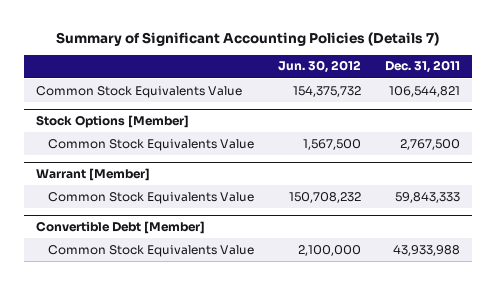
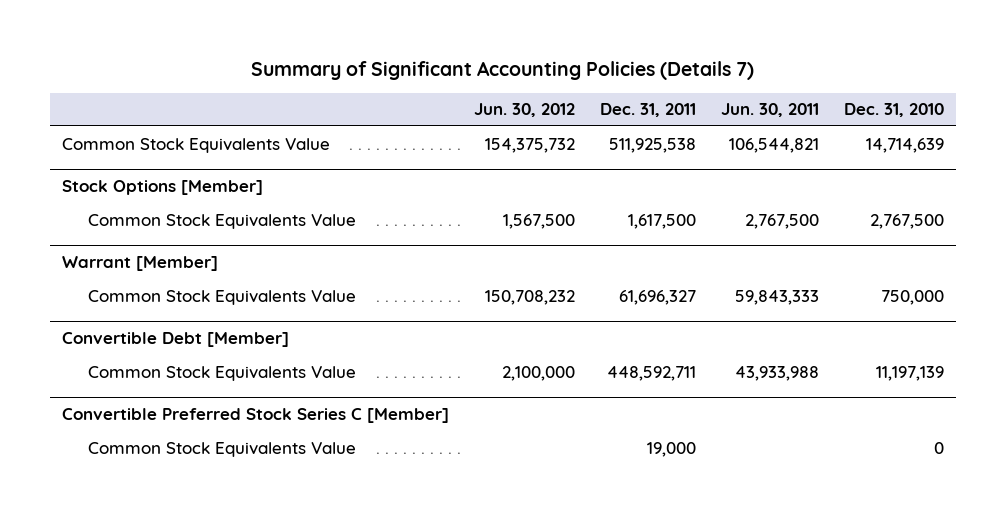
- | Jun. 30, 2012 | Dec. 31, 2011
+ | Jun. 30, 2012 | Dec. 31, 2011 | Jun. 30, 2011 | Dec. 31, 2010
- Common Stock Equivalents Value | 154,375,732 | 106,544,821
+ Common Stock Equivalents Value | 154,375,732 | 511,925,538 | 106,544,821 | 14,714,639
@ Stock Options [Member]
- Common Stock Equivalents Value | 1,567,500 | 2,767,500
+ Common Stock Equivalents Value | 1,567,500 | 1,617,500 | 2,767,500 | 2,767,500
@ Warrant [Member]
- Common Stock Equivalents Value | 150,708,232 | 59,843,333
+ Common Stock Equivalents Value | 150,708,232 | 61,696,327 | 59,843,333 | 750,000
@ Convertible Debt [Member]
- Common Stock Equivalents Value | 2,100,000 | 43,933,988
+ Common Stock Equivalents Value | 2,100,000 | 448,592,711 | 43,933,988 | 11,197,139
+ Convertible Preferred Stock Series C [Member]
+ Common Stock Equivalents Value | | 19,000 | | 0

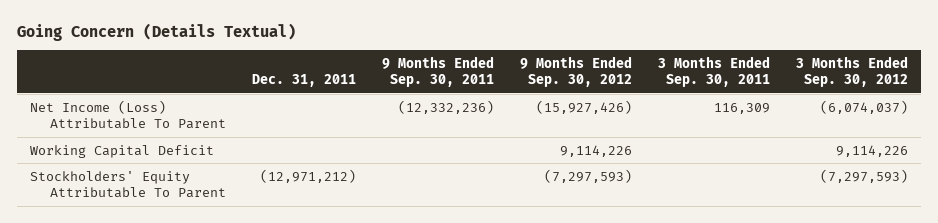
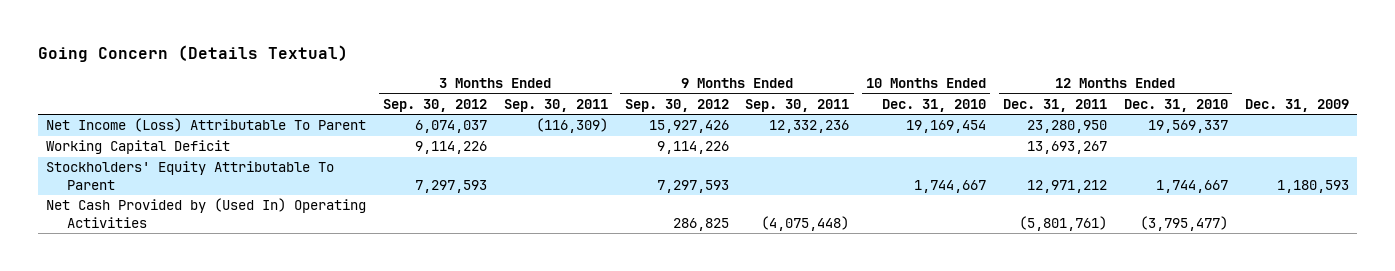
- | Dec. 31, 2011 | 9 Months Ended Sep. 30, 2011 | 9 Months Ended Sep. 30, 2012 | 3 Months Ended Sep. 30, 2011 | 3 Months Ended Sep. 30, 2012
+ | 3 Months Ended Sep. 30, 2012 | 3 Months Ended Sep. 30, 2011 | 9 Months Ended Sep. 30, 2012 | 9 Months Ended Sep. 30, 2011 | 10 Months Ended Dec. 31, 2010 | 12 Months Ended Dec. 31, 2011 | 12 Months Ended Dec. 31, 2010 | Dec. 31, 2009
- Net Income (Loss) Attributable To Parent | | (12,332,236) | (15,927,426) | 116,309 | (6,074,037)
+ Net Income (Loss) Attributable To Parent | 6,074,037 | (116,309) | 15,927,426 | 12,332,236 | 19,169,454 | 23,280,950 | 19,569,337 |
- Stockholders' Equity Attributable To Parent | (12,971,212) | | (7,297,593) | | (7,297,593)
+ Stockholders' Equity Attributable To Parent | 7,297,593 | | 7,297,593 | | 1,744,667 | 12,971,212 | 1,744,667 | 1,180,593
+ Net Cash Provided by (Used In) Operating Activities | | | 286,825 | (4,075,448) | | (5,801,761) | (3,795,477) |

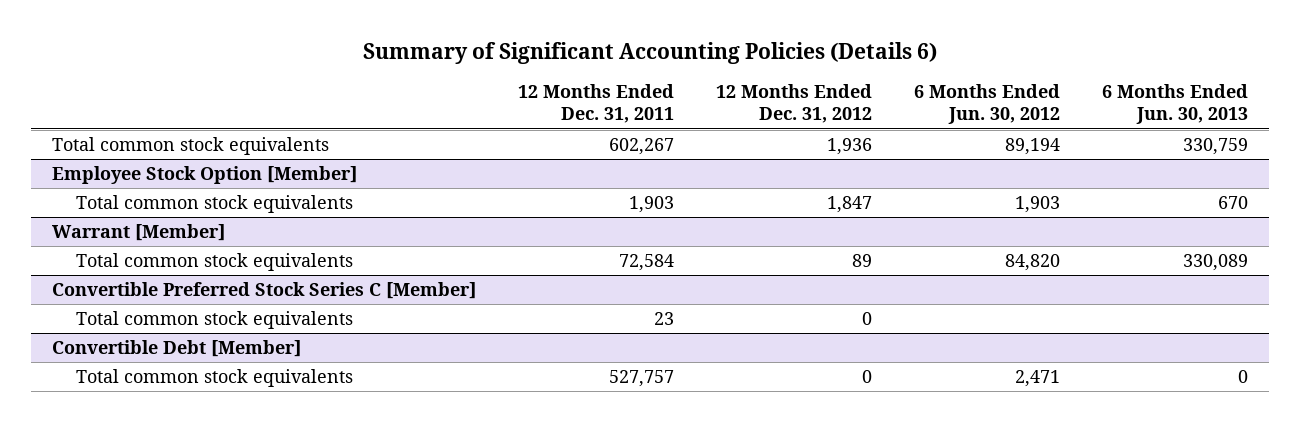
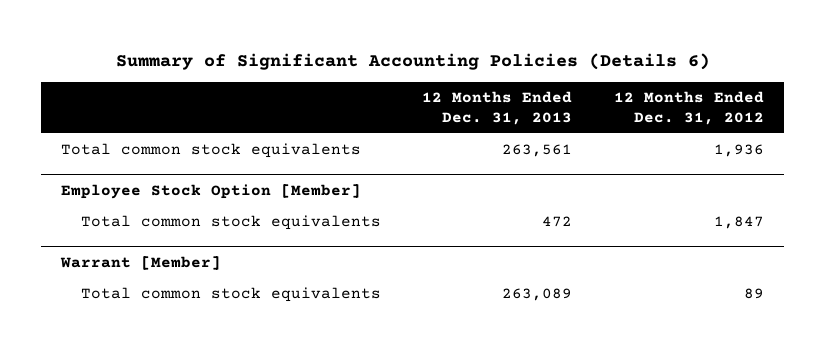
- | 12 Months Ended Dec. 31, 2011 | 12 Months Ended Dec. 31, 2012 | 6 Months Ended Jun. 30, 2012 | 6 Months Ended Jun. 30, 2013
+ | 12 Months Ended Dec. 31, 2013 | 12 Months Ended Dec. 31, 2012
- Convertible Preferred Stock Series C [Member]
- Total common stock equivalents | 23 | 0 | |
- Convertible Debt [Member]
- Total common stock equivalents | 527,757 | 0 | 2,471 | 0

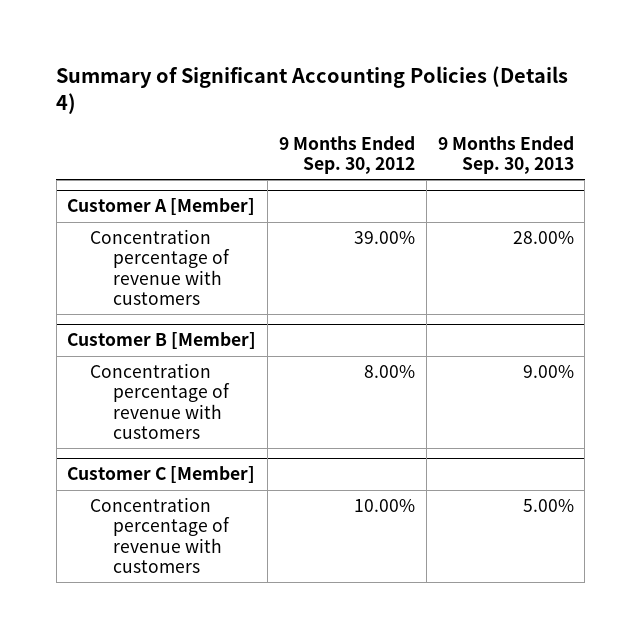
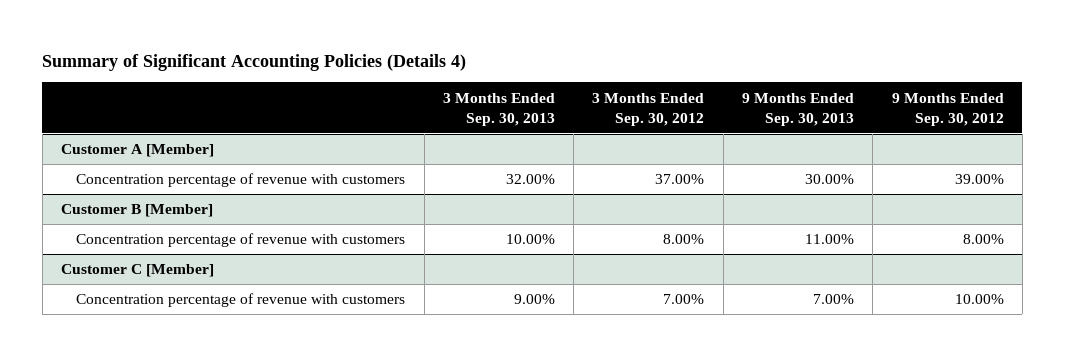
- | 9 Months Ended Sep. 30, 2012 | 9 Months Ended Sep. 30, 2013
+ | 3 Months Ended Sep. 30, 2013 | 3 Months Ended Sep. 30, 2012 | 9 Months Ended Sep. 30, 2013 | 9 Months Ended Sep. 30, 2012
@ Customer A [Member]
- Concentration percentage of revenue with customers | 39.00% | 28.00%
+ Concentration percentage of revenue with customers | 32.00% | 37.00% | 30.00% | 39.00%
@ Customer B [Member]
- Concentration percentage of revenue with customers | 8.00% | 9.00%
+ Concentration percentage of revenue with customers | 10.00% | 8.00% | 11.00% | 8.00%
@ Customer C [Member]
- Concentration percentage of revenue with customers | 10.00% | 5.00%
+ Concentration percentage of revenue with customers | 9.00% | 7.00% | 7.00% | 10.00%

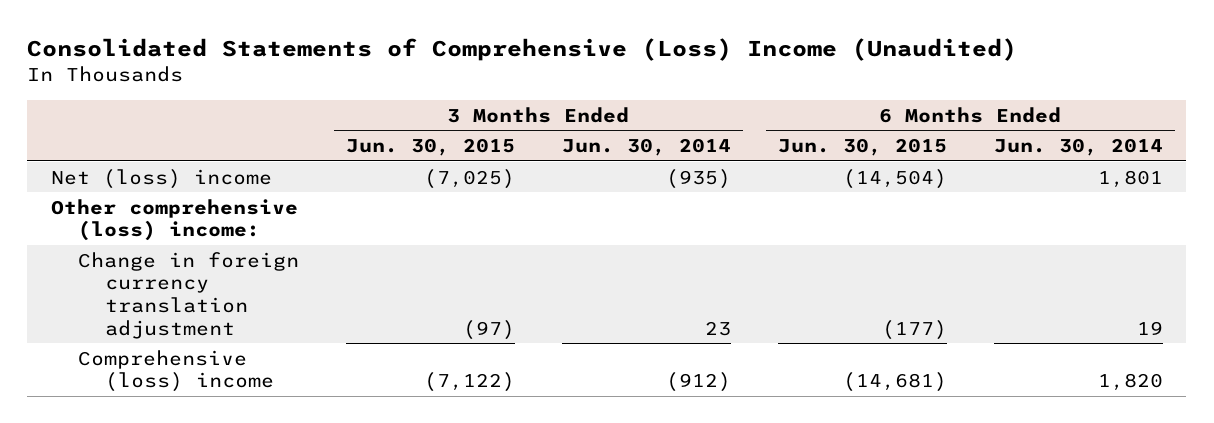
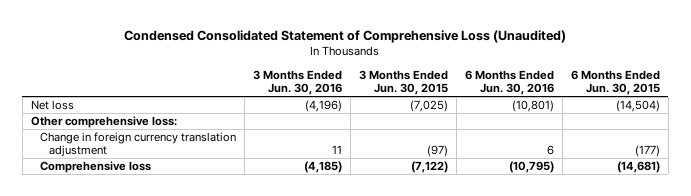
- Consolidated Statements of Comprehensive (Loss) Income (Unaudited)
+ Condensed Consolidated Statement of Comprehensive Loss (Unaudited)
- | 3 Months Ended Jun. 30, 2015 | 3 Months Ended Jun. 30, 2014 | 6 Months Ended Jun. 30, 2015 | 6 Months Ended Jun. 30, 2014
+ | 3 Months Ended Jun. 30, 2016 | 3 Months Ended Jun. 30, 2015 | 6 Months Ended Jun. 30, 2016 | 6 Months Ended Jun. 30, 2015
- Net (loss) income | (7,025) | (935) | (14,504) | 1,801
- Other comprehensive (loss) income:
+ Net loss | (4,196) | (7,025) | (10,801) | (14,504)
+ Other comprehensive loss:
- Comprehensive (loss) income | (7,122) | (912) | (14,681) | 1,820
+ Comprehensive loss | (4,185) | (7,122) | (10,795) | (14,681)

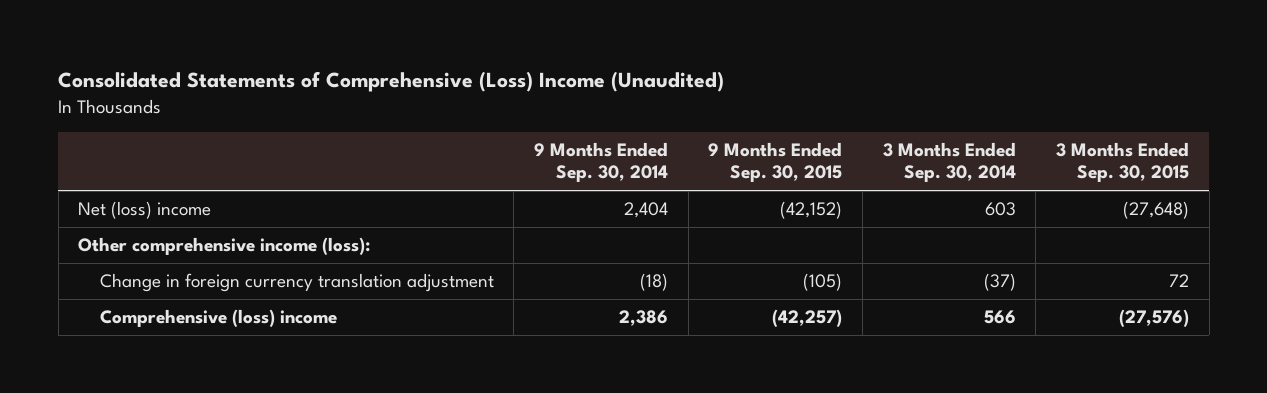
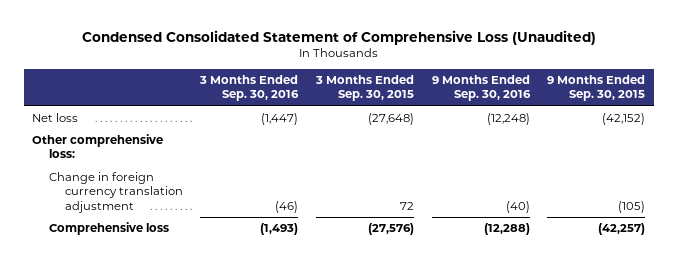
- Consolidated Statements of Comprehensive (Loss) Income (Unaudited)
+ Condensed Consolidated Statement of Comprehensive Loss (Unaudited)
- | 9 Months Ended Sep. 30, 2014 | 9 Months Ended Sep. 30, 2015 | 3 Months Ended Sep. 30, 2014 | 3 Months Ended Sep. 30, 2015
+ | 3 Months Ended Sep. 30, 2016 | 3 Months Ended Sep. 30, 2015 | 9 Months Ended Sep. 30, 2016 | 9 Months Ended Sep. 30, 2015
- Net (loss) income | 2,404 | (42,152) | 603 | (27,648)
- Other comprehensive income (loss):
+ Net loss | (1,447) | (27,648) | (12,248) | (42,152)
+ Other comprehensive loss:
- Comprehensive (loss) income | 2,386 | (42,257) | 566 | (27,576)
+ Comprehensive loss | (1,493) | (27,576) | (12,288) | (42,257)

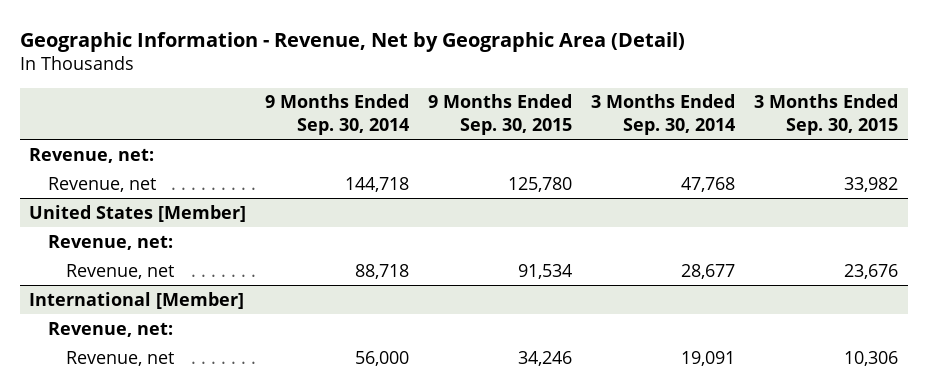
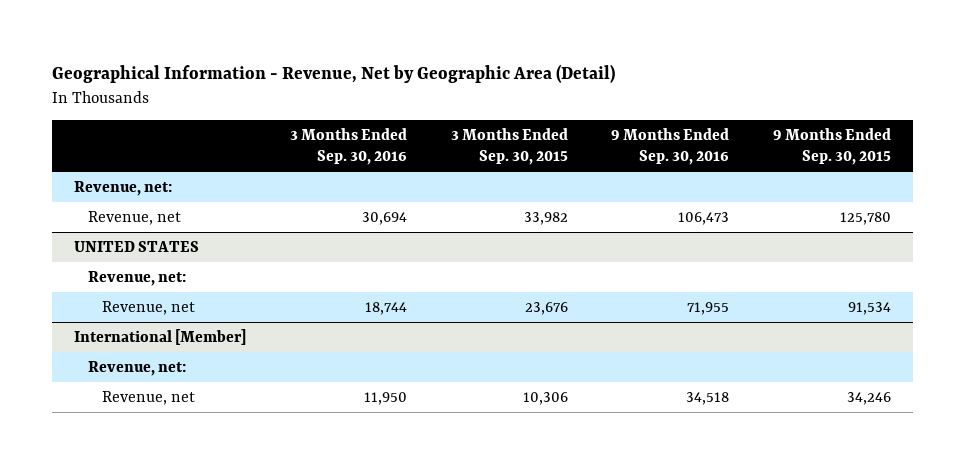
- Geographic Information - Revenue, Net by Geographic Area (Detail)
+ Geographical Information - Revenue, Net by Geographic Area (Detail)
- | 9 Months Ended Sep. 30, 2014 | 9 Months Ended Sep. 30, 2015 | 3 Months Ended Sep. 30, 2014 | 3 Months Ended Sep. 30, 2015
+ | 3 Months Ended Sep. 30, 2016 | 3 Months Ended Sep. 30, 2015 | 9 Months Ended Sep. 30, 2016 | 9 Months Ended Sep. 30, 2015
- United States [Member]
+ UNITED STATES

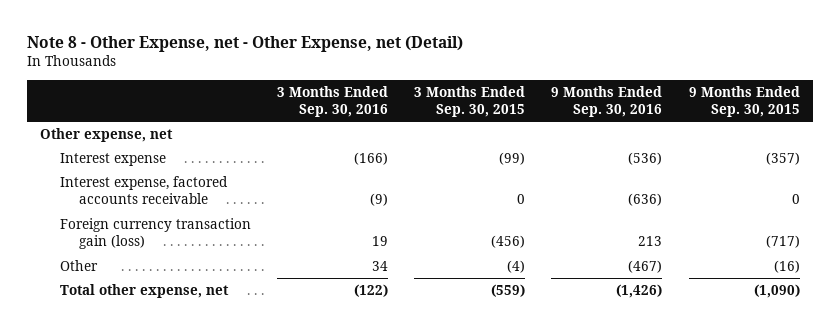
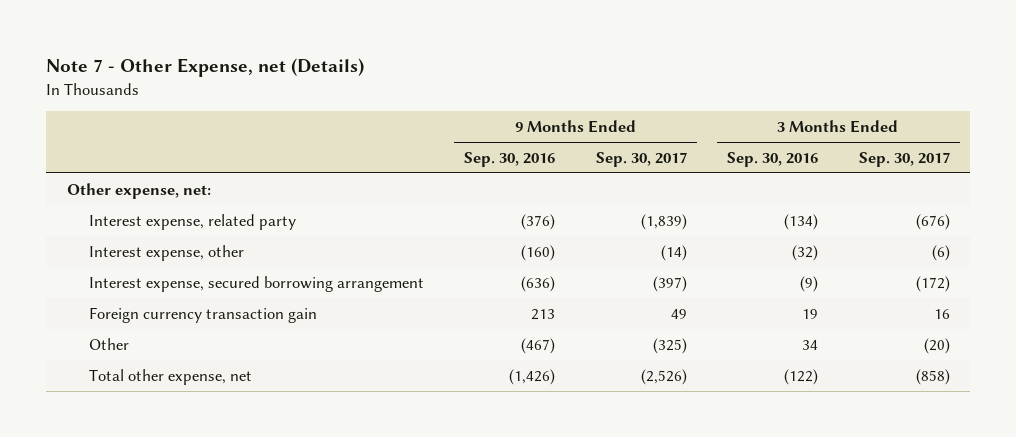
- Note 8 - Other Expense, net - Other Expense, net (Detail)
+ Note 7 - Other Expense, net (Details)
- | 3 Months Ended Sep. 30, 2016 | 3 Months Ended Sep. 30, 2015 | 9 Months Ended Sep. 30, 2016 | 9 Months Ended Sep. 30, 2015
+ | 9 Months Ended Sep. 30, 2016 | 9 Months Ended Sep. 30, 2017 | 3 Months Ended Sep. 30, 2016 | 3 Months Ended Sep. 30, 2017
- Other expense, net
- Interest expense | (166) | (99) | (536) | (357)
- Interest expense, factored accounts receivable | (9) | 0 | (636) | 0
- Foreign currency transaction gain (loss) | 19 | (456) | 213 | (717)
+ Other expense, net:
+ Interest expense, related party | (376) | (1,839) | (134) | (676)
+ Interest expense, other | (160) | (14) | (32) | (6)
+ Interest expense, secured borrowing arrangement | (636) | (397) | (9) | (172)
+ Foreign currency transaction gain | 213 | 49 | 19 | 16

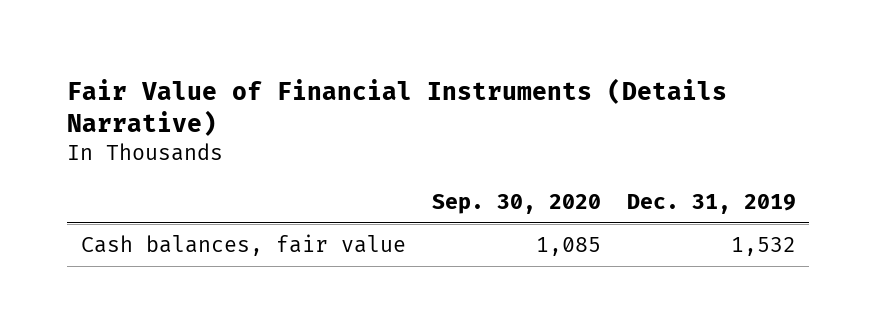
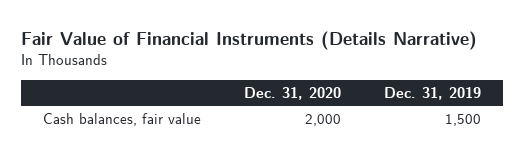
- | Sep. 30, 2020 | Dec. 31, 2019
+ | Dec. 31, 2020 | Dec. 31, 2019
- Cash balances, fair value | 1,085 | 1,532
+ Cash balances, fair value | 2,000 | 1,500

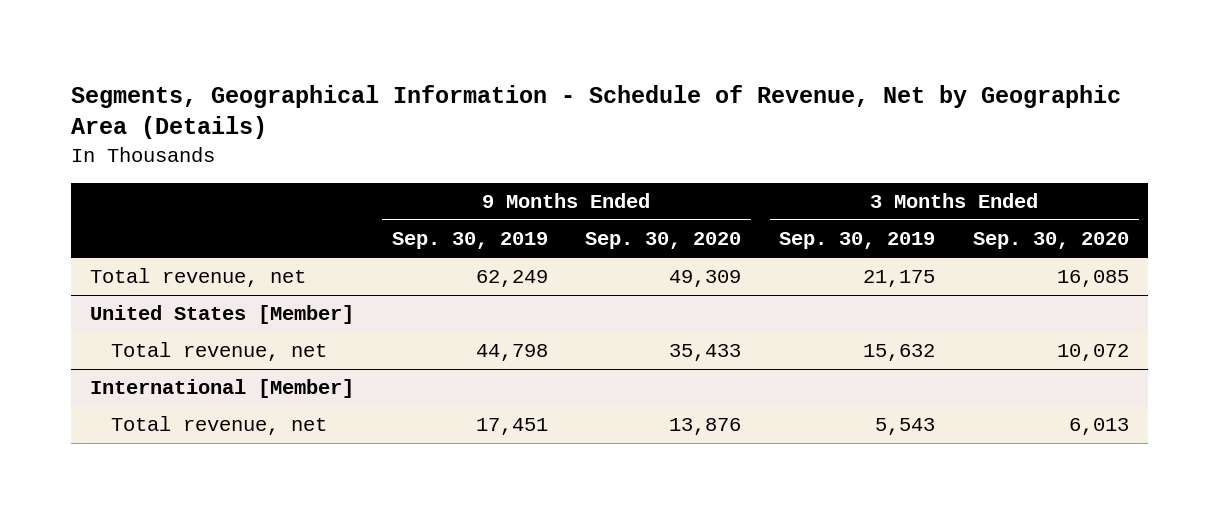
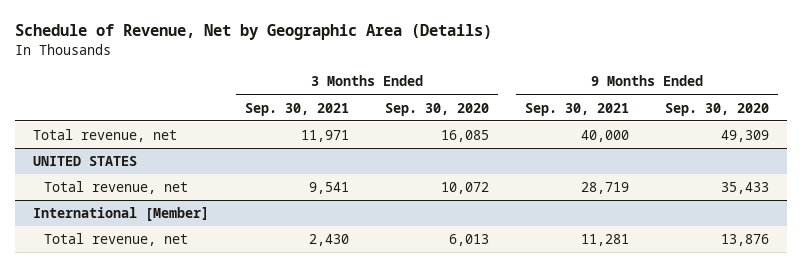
- Segments, Geographical Information - Schedule of Revenue, Net by Geographic Area (Details)
+ Schedule of Revenue, Net by Geographic Area (Details)
- | 9 Months Ended Sep. 30, 2019 | 9 Months Ended Sep. 30, 2020 | 3 Months Ended Sep. 30, 2019 | 3 Months Ended Sep. 30, 2020
+ | 3 Months Ended Sep. 30, 2021 | 3 Months Ended Sep. 30, 2020 | 9 Months Ended Sep. 30, 2021 | 9 Months Ended Sep. 30, 2020
- United States [Member]
+ UNITED STATES

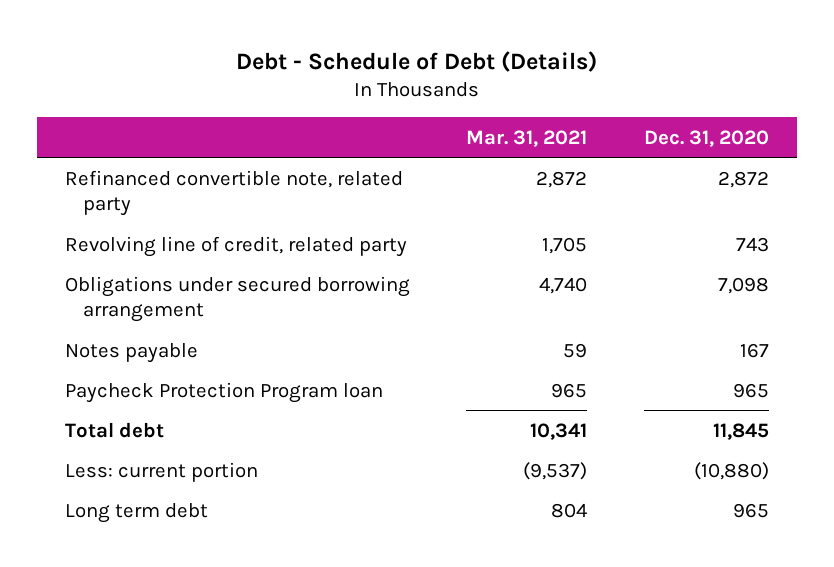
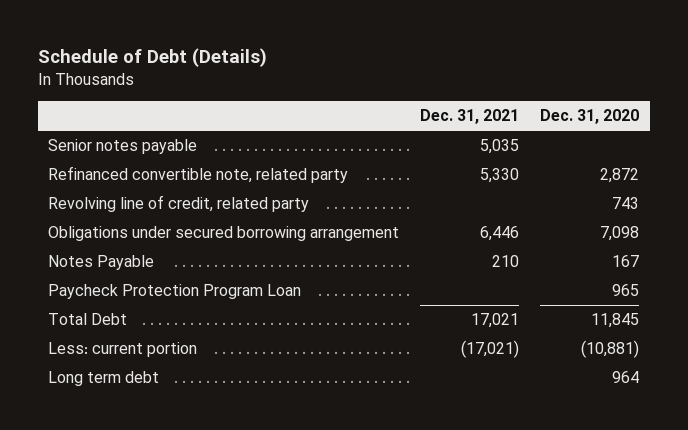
- Debt - Schedule of Debt (Details)
+ Schedule of Debt (Details)
- | Mar. 31, 2021 | Dec. 31, 2020
+ | Dec. 31, 2021 | Dec. 31, 2020
+ Senior notes payable | 5,035 |
- Notes payable | 59 | 167
- Paycheck Protection Program loan | 965 | 965
- Total debt | 10,341 | 11,845
- Less: current portion | (9,537) | (10,880)
- Long term debt | 804 | 965
+ Notes Payable | 210 | 167
+ Paycheck Protection Program Loan | | 965
+ Total Debt | 17,021 | 11,845
+ Less: current portion | (17,021) | (10,881)
+ Long term debt | | 964

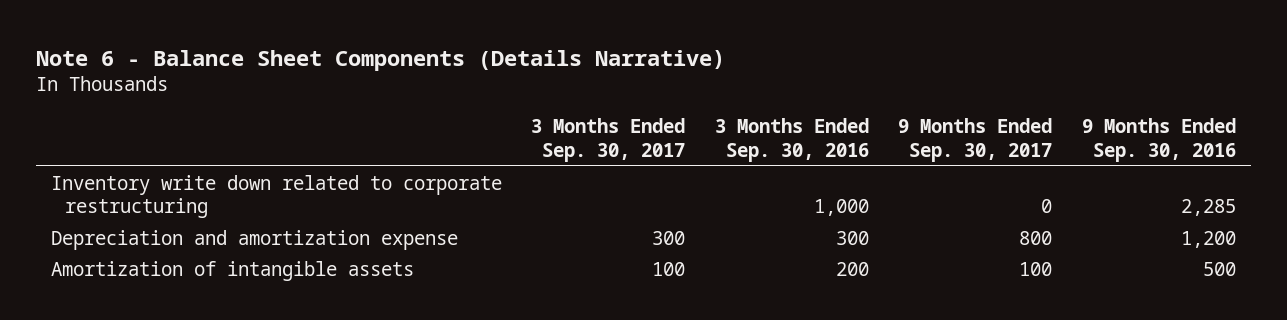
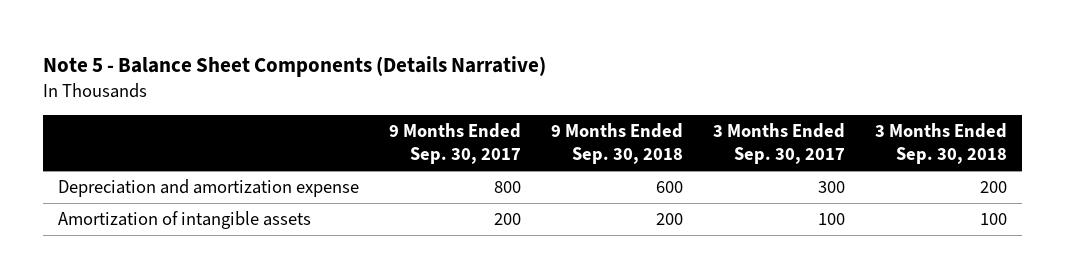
- Note 6 - Balance Sheet Components (Details Narrative)
+ Note 5 - Balance Sheet Components (Details Narrative)
- | 3 Months Ended Sep. 30, 2017 | 3 Months Ended Sep. 30, 2016 | 9 Months Ended Sep. 30, 2017 | 9 Months Ended Sep. 30, 2016
+ | 9 Months Ended Sep. 30, 2017 | 9 Months Ended Sep. 30, 2018 | 3 Months Ended Sep. 30, 2017 | 3 Months Ended Sep. 30, 2018
- Inventory write down related to corporate restructuring | | 1,000 | 0 | 2,285
- Amortization of intangible assets | 100 | 200 | 100 | 500
+ Amortization of intangible assets | 200 | 200 | 100 | 100

